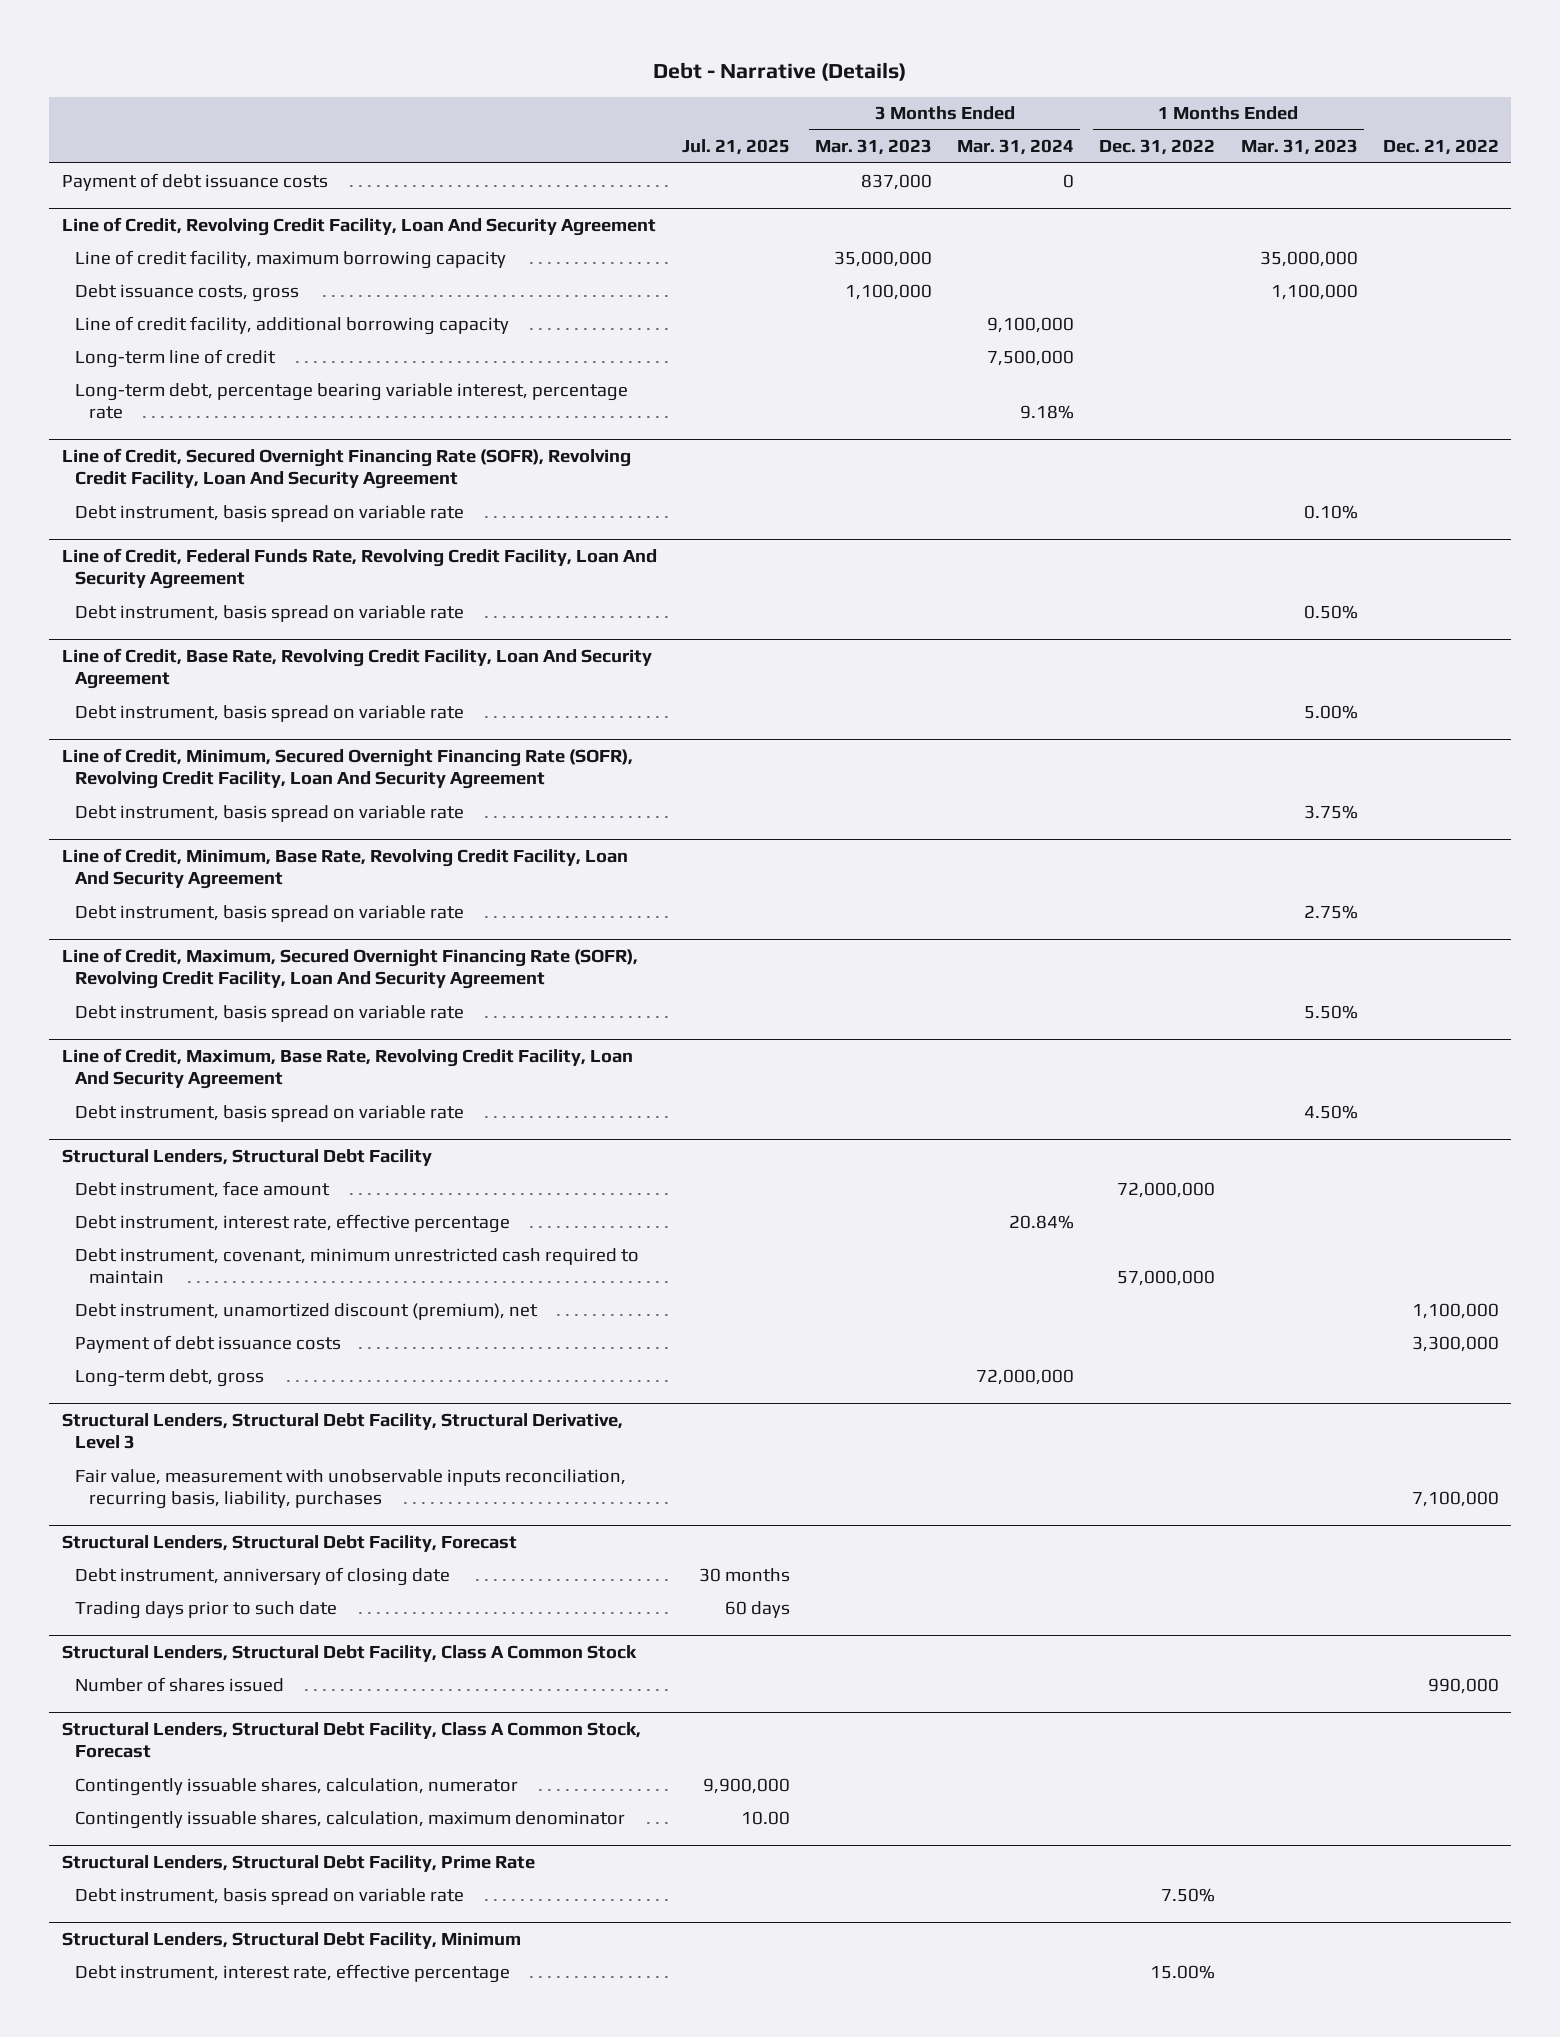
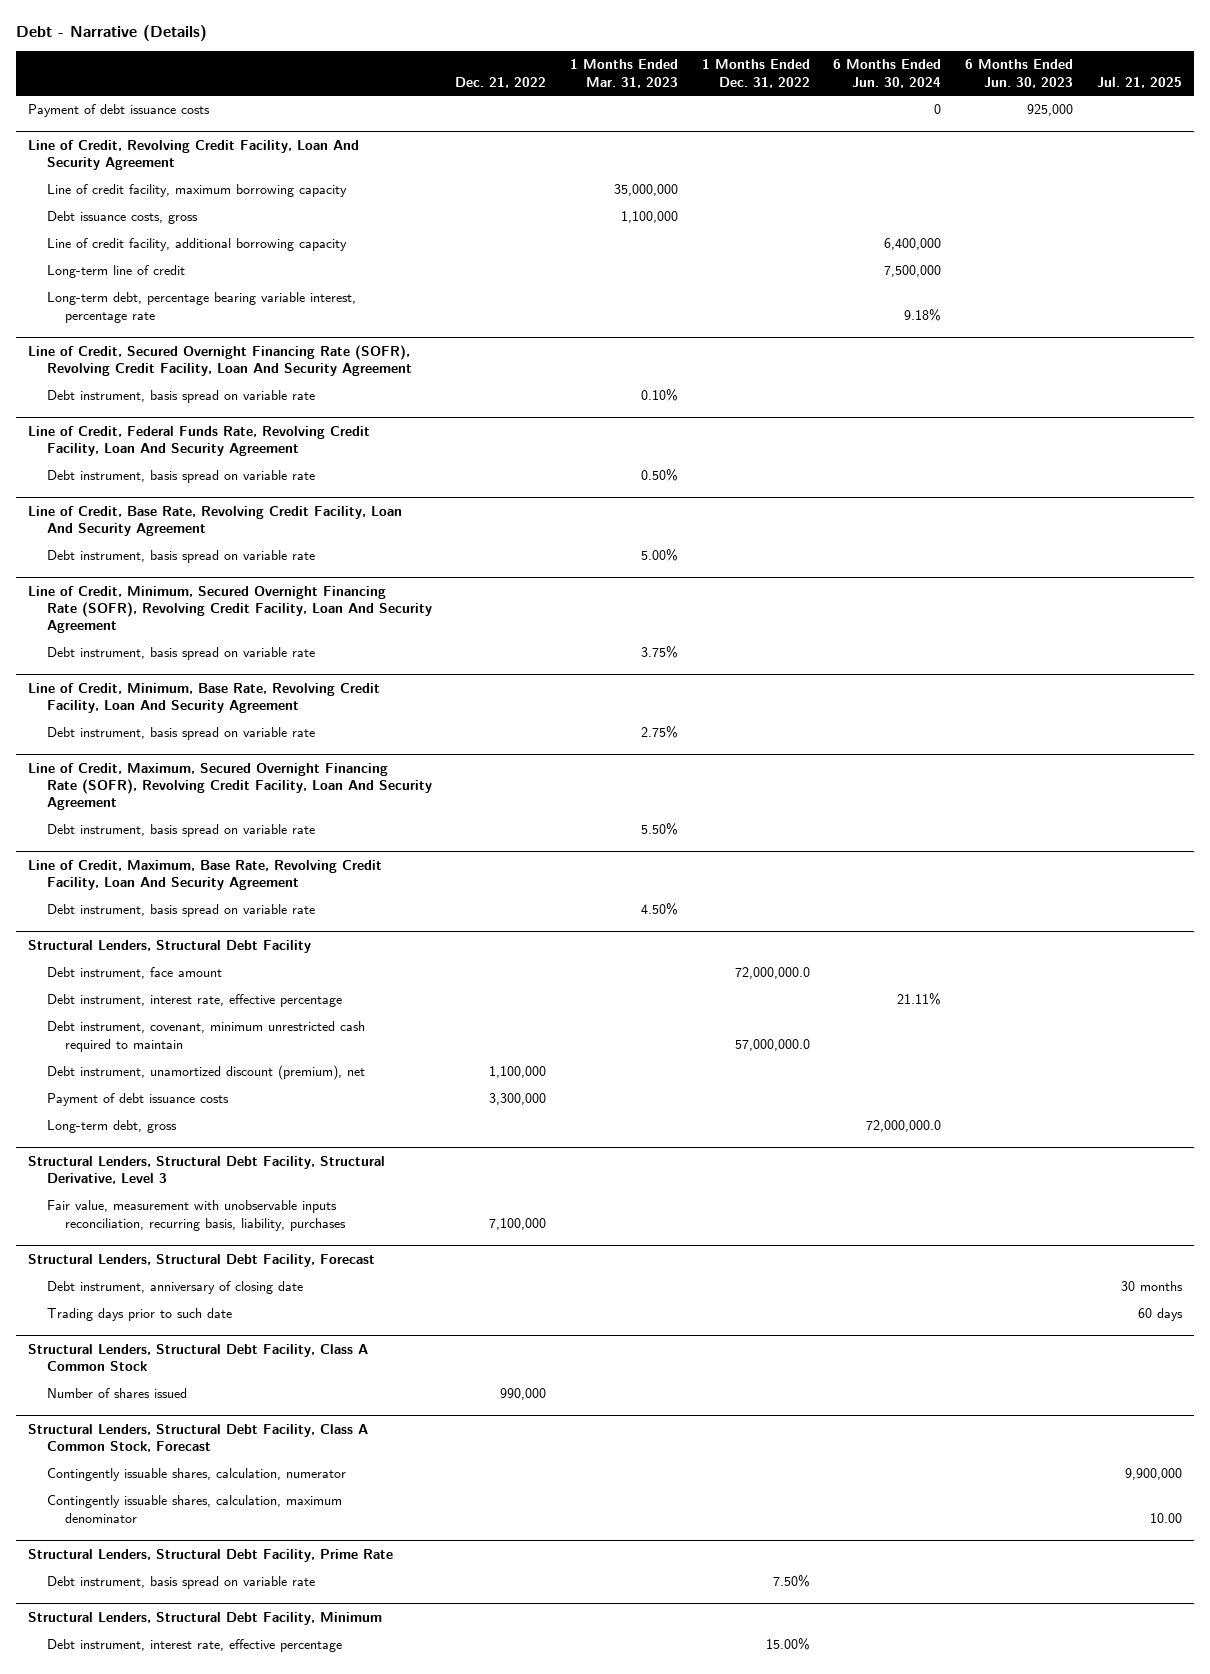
- | Jul. 21, 2025 | 3 Months Ended Mar. 31, 2023 | 3 Months Ended Mar. 31, 2024 | 1 Months Ended Dec. 31, 2022 | 1 Months Ended Mar. 31, 2023 | Dec. 21, 2022
+ | Dec. 21, 2022 | 1 Months Ended Mar. 31, 2023 | 1 Months Ended Dec. 31, 2022 | 6 Months Ended Jun. 30, 2024 | 6 Months Ended Jun. 30, 2023 | Jul. 21, 2025
@ Structural Lenders, Structural Debt Facility
- Debt instrument, face amount | | | | 72,000,000 | |
+ Debt instrument, face amount | | | 72,000,000.0 | | |
- Debt instrument, covenant, minimum unrestricted cash required to maintain | | | | 57,000,000 | |
+ Debt instrument, covenant, minimum unrestricted cash required to maintain | | | 57,000,000.0 | | |

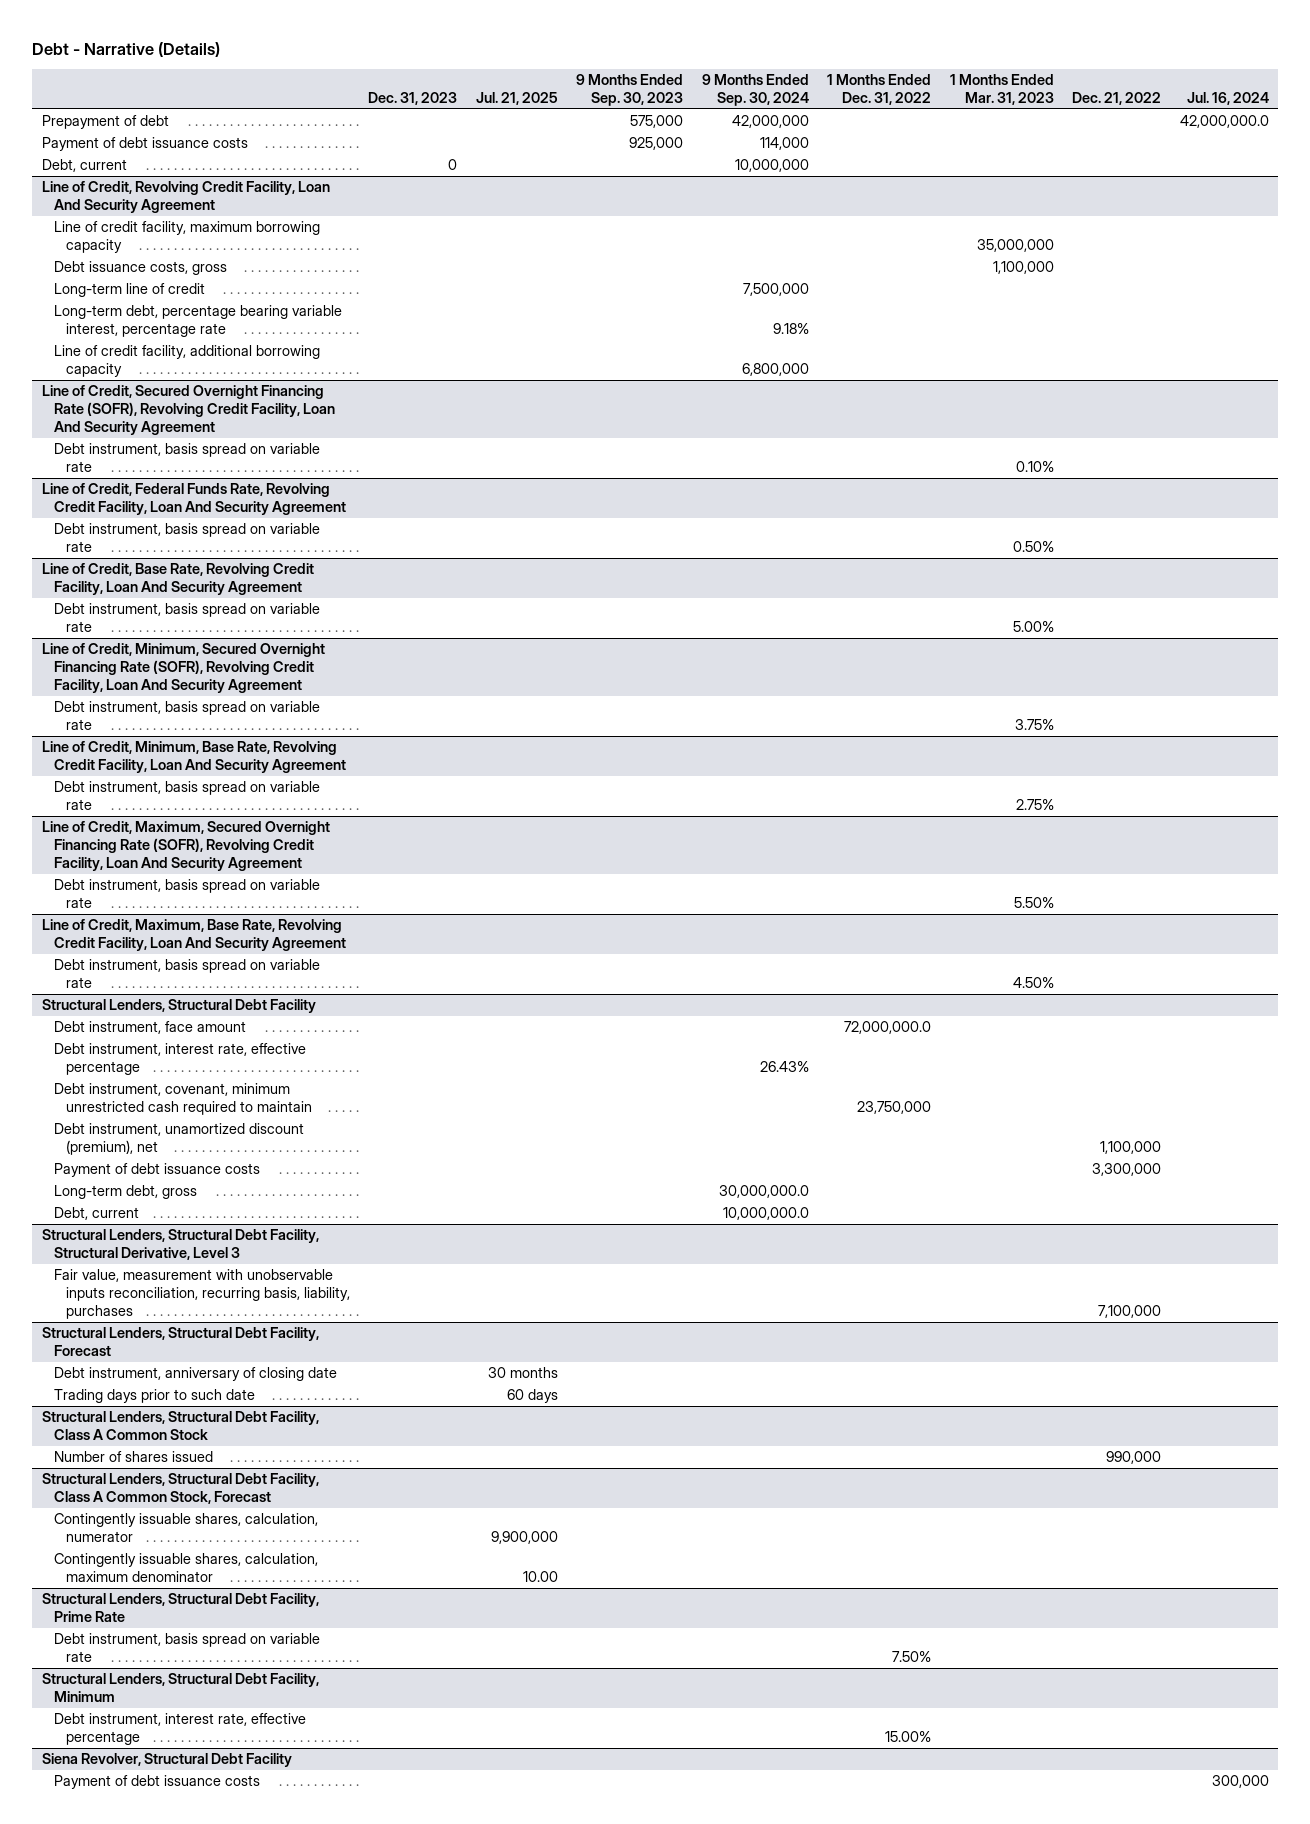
- | Dec. 21, 2022 | 1 Months Ended Mar. 31, 2023 | 1 Months Ended Dec. 31, 2022 | 6 Months Ended Jun. 30, 2024 | 6 Months Ended Jun. 30, 2023 | Jul. 21, 2025
+ | Dec. 31, 2023 | Jul. 21, 2025 | 9 Months Ended Sep. 30, 2023 | 9 Months Ended Sep. 30, 2024 | 1 Months Ended Dec. 31, 2022 | 1 Months Ended Mar. 31, 2023 | Dec. 21, 2022 | Jul. 16, 2024
+ Prepayment of debt | | | 575,000 | 42,000,000 | | | | 42,000,000.0
+ Debt, current | 0 | | | 10,000,000 | | | |
@ Line of Credit, Revolving Credit Facility, Loan And Security Agreement
moved down: Line of credit facility, additional borrowing capacity | | | | 6,800,000 | | | |
@ Structural Lenders, Structural Debt Facility
- Debt instrument, covenant, minimum unrestricted cash required to maintain | | | 57,000,000.0 | | |
+ Debt instrument, covenant, minimum unrestricted cash required to maintain | | | | | 23,750,000 | | |
+ Debt, current | | | | 10,000,000.0 | | | |
+ Siena Revolver, Structural Debt Facility
+ Payment of debt issuance costs | | | | | | | | 300,000

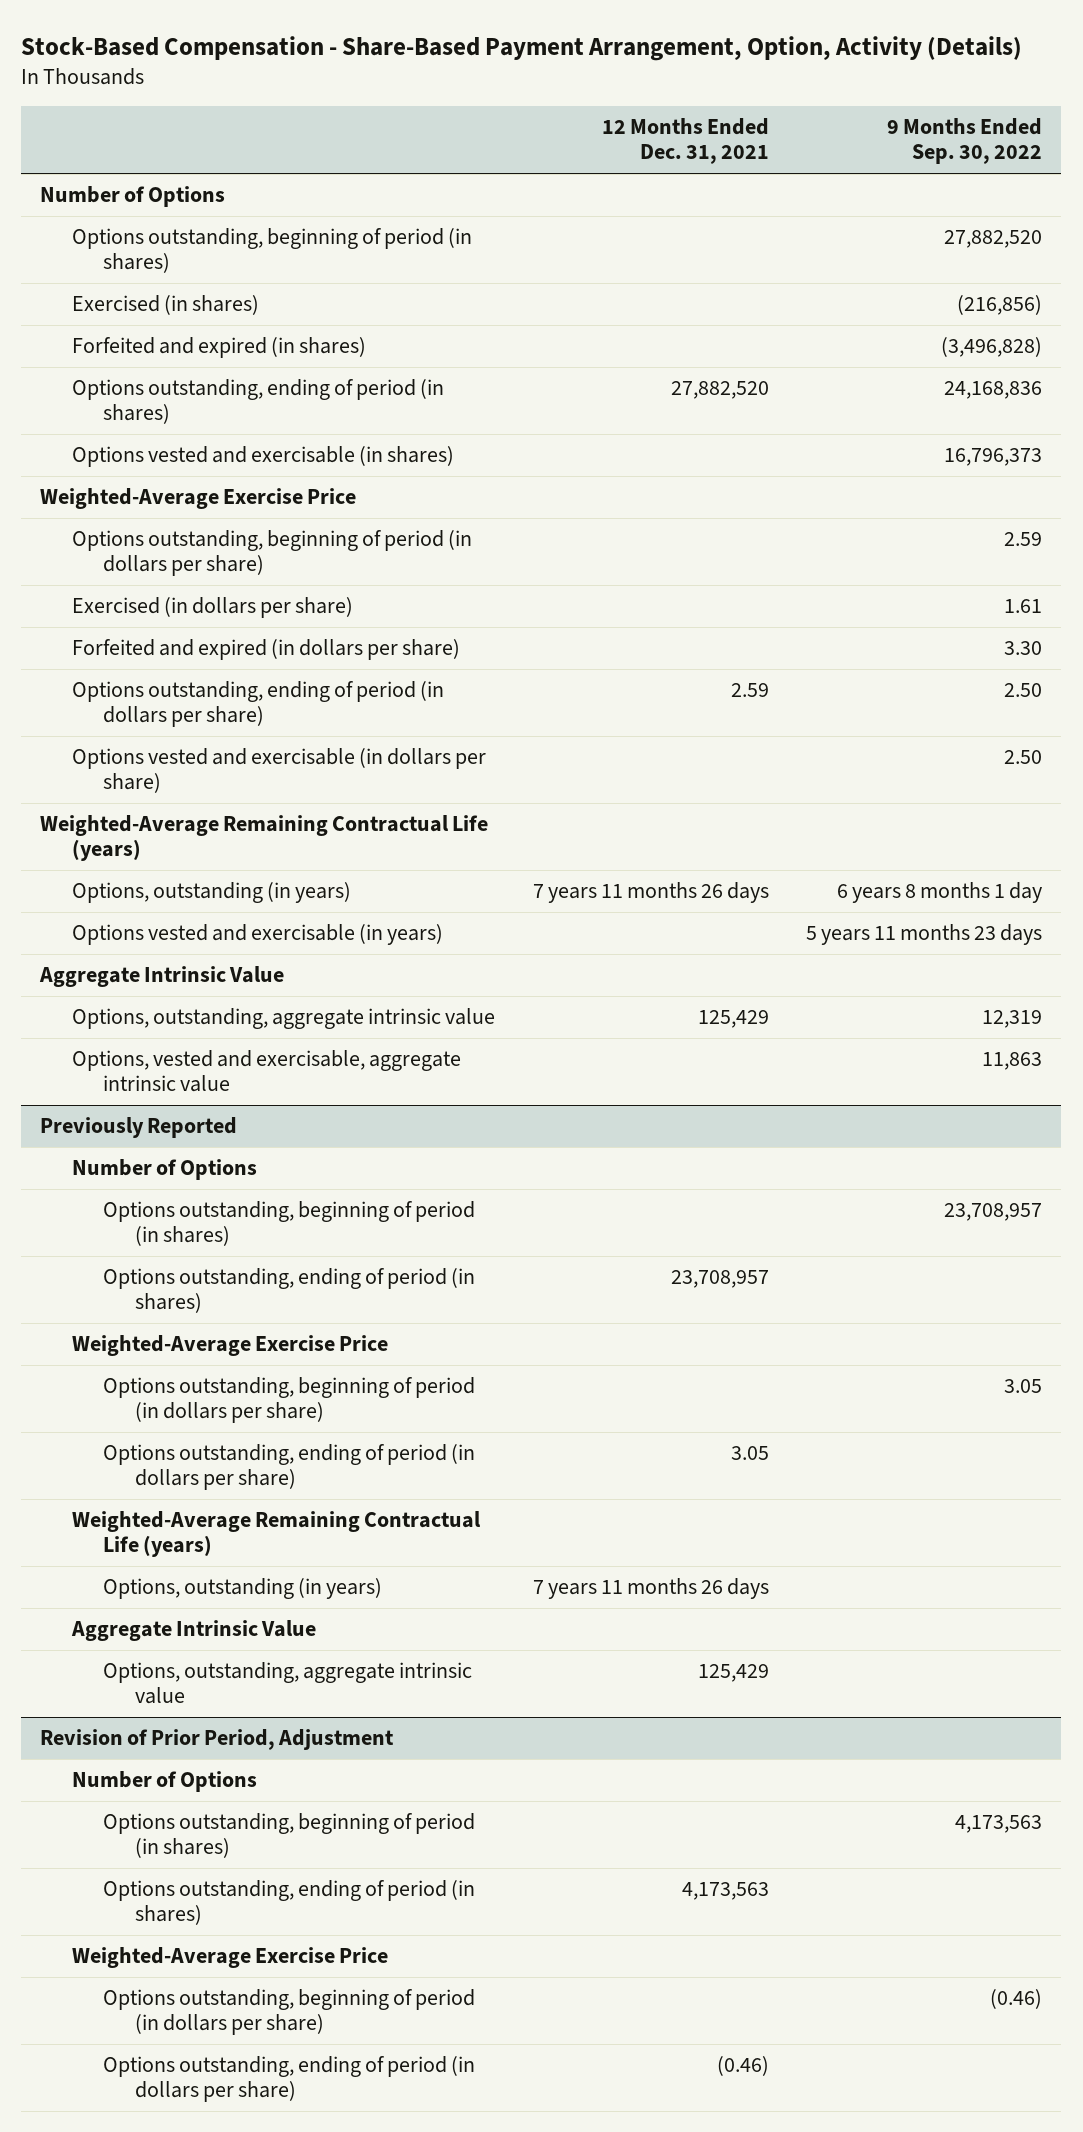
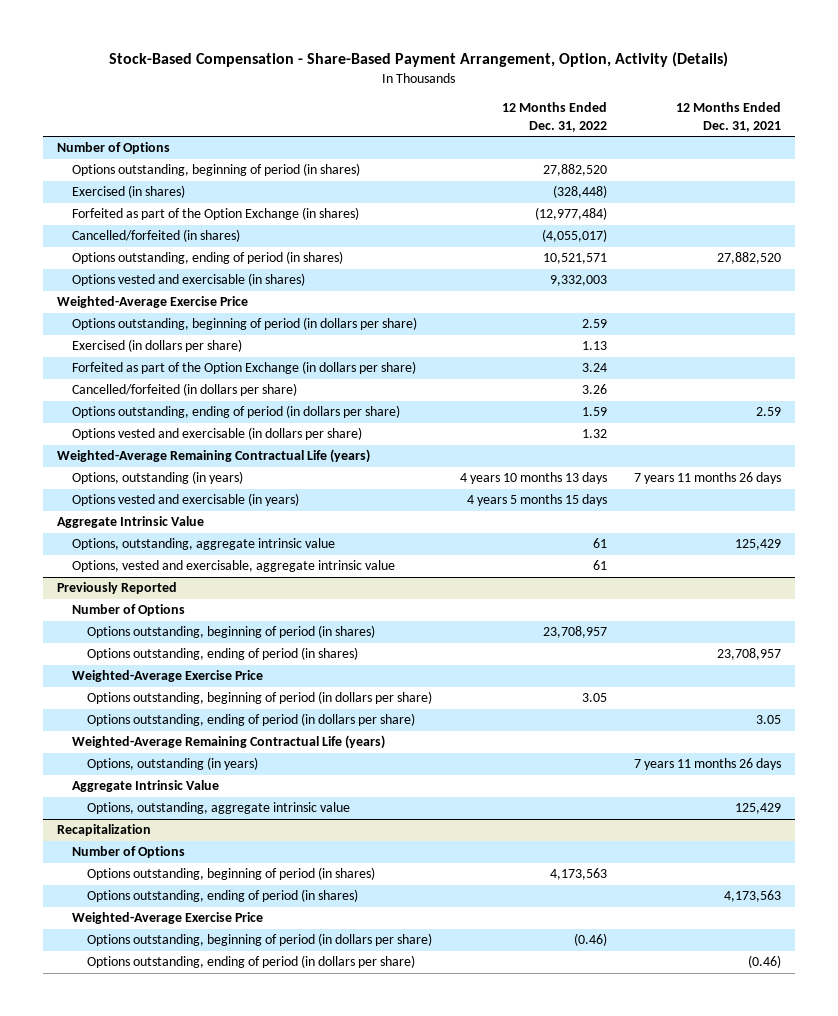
- | 12 Months Ended Dec. 31, 2021 | 9 Months Ended Sep. 30, 2022
+ | 12 Months Ended Dec. 31, 2022 | 12 Months Ended Dec. 31, 2021
- Forfeited and expired (in shares) | | (3,496,828)
+ Forfeited as part of the Option Exchange (in shares) | (12,977,484) |
+ Cancelled/forfeited (in shares) | (4,055,017) |
- Forfeited and expired (in dollars per share) | | 3.30
+ Forfeited as part of the Option Exchange (in dollars per share) | 3.24 |
+ Cancelled/forfeited (in dollars per share) | 3.26 |
- Revision of Prior Period, Adjustment
+ Recapitalization

